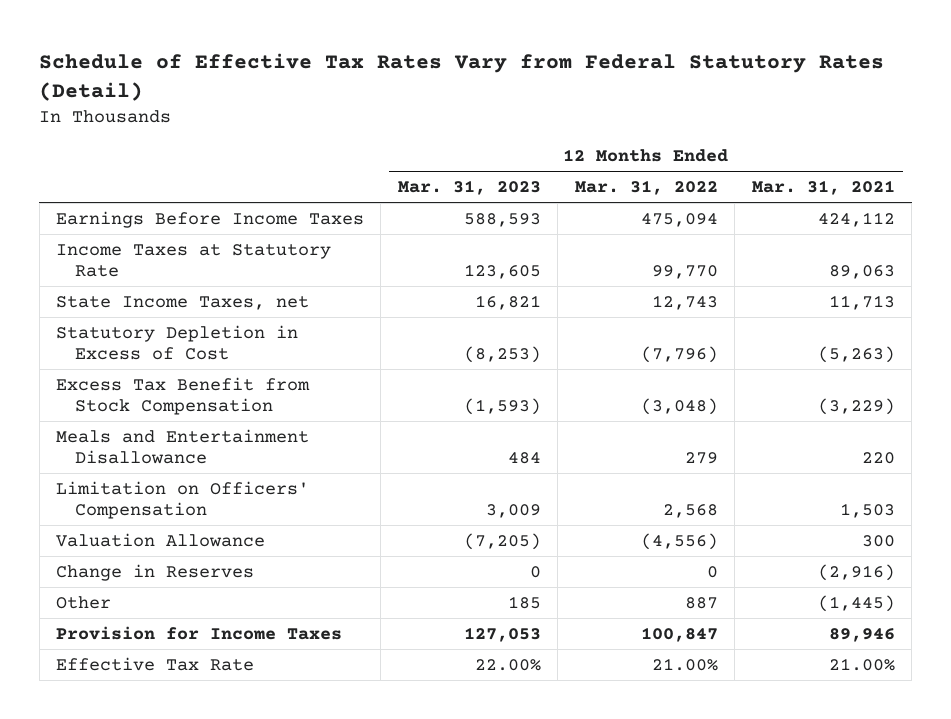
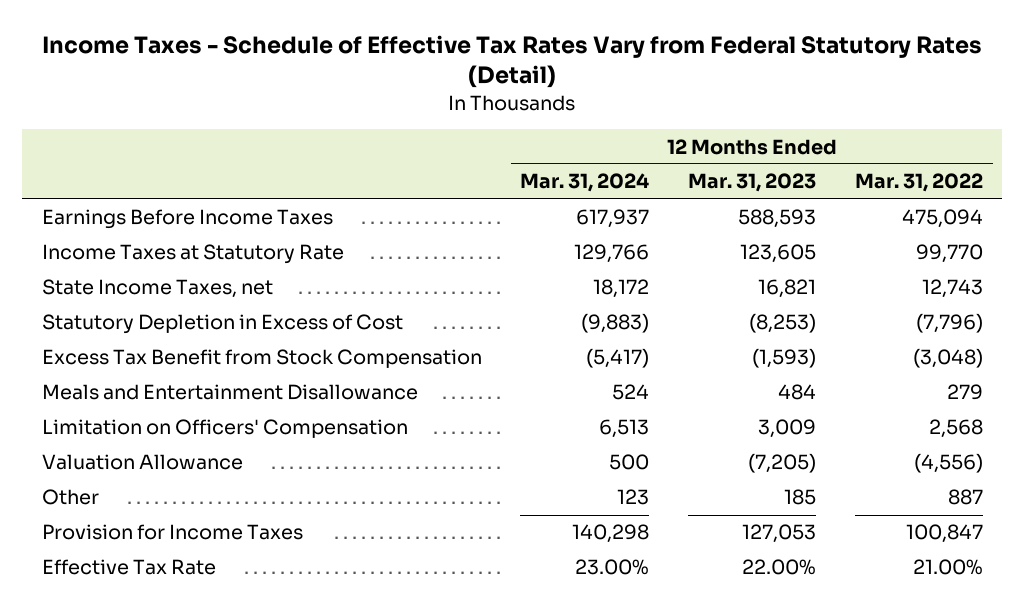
- Schedule of Effective Tax Rates Vary from Federal Statutory Rates (Detail)
+ Income Taxes - Schedule of Effective Tax Rates Vary from Federal Statutory Rates (Detail)
- | 12 Months Ended Mar. 31, 2023 | 12 Months Ended Mar. 31, 2022 | 12 Months Ended Mar. 31, 2021
+ | 12 Months Ended Mar. 31, 2024 | 12 Months Ended Mar. 31, 2023 | 12 Months Ended Mar. 31, 2022
- Change in Reserves | 0 | 0 | (2,916)

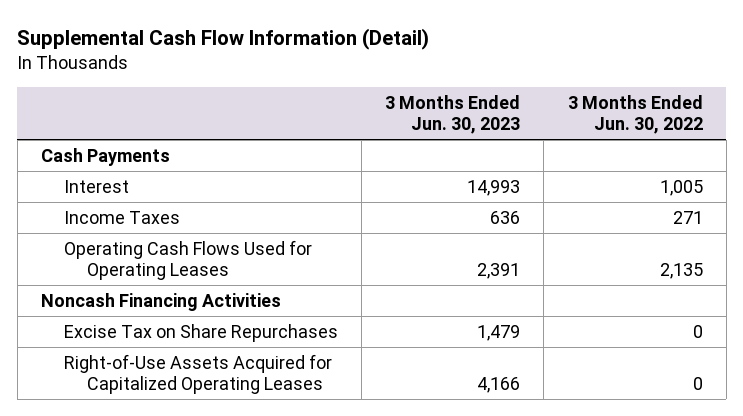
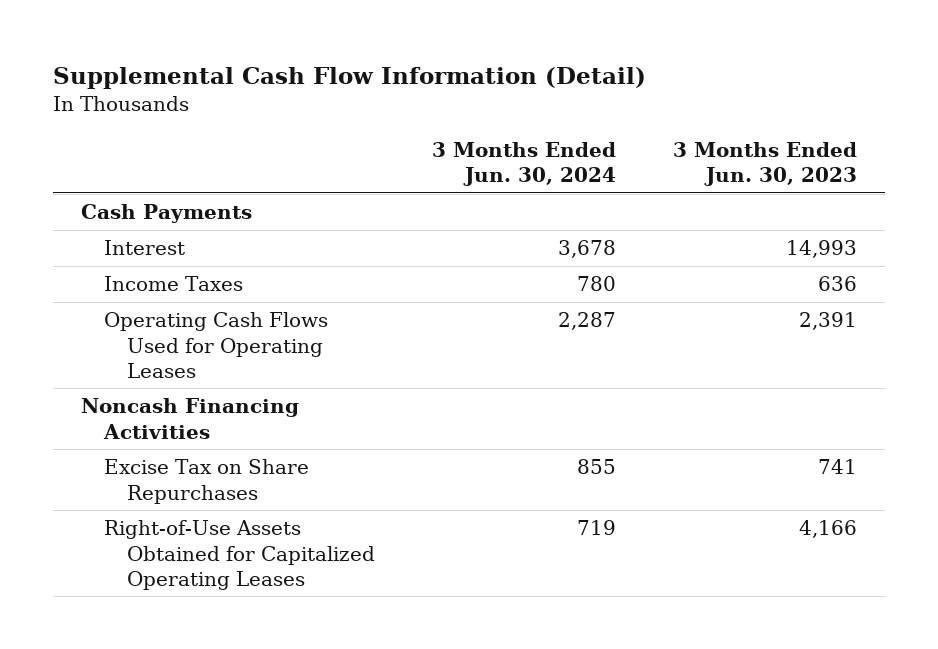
- | 3 Months Ended Jun. 30, 2023 | 3 Months Ended Jun. 30, 2022
+ | 3 Months Ended Jun. 30, 2024 | 3 Months Ended Jun. 30, 2023
- Excise Tax on Share Repurchases | 1,479 | 0
- Right-of-Use Assets Acquired for Capitalized Operating Leases | 4,166 | 0
+ Excise Tax on Share Repurchases | 855 | 741
+ Right-of-Use Assets Obtained for Capitalized Operating Leases | 719 | 4,166

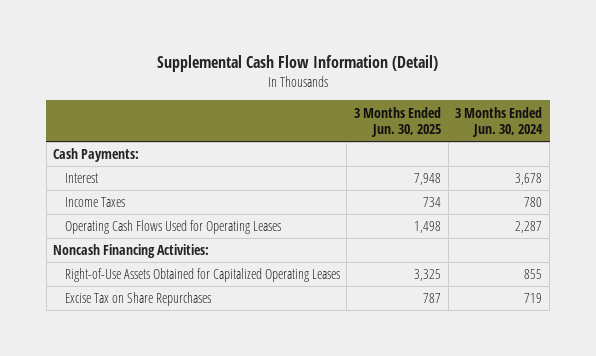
- | 3 Months Ended Jun. 30, 2024 | 3 Months Ended Jun. 30, 2023
+ | 3 Months Ended Jun. 30, 2025 | 3 Months Ended Jun. 30, 2024
- Cash Payments
+ Cash Payments:
- Noncash Financing Activities
- Excise Tax on Share Repurchases | 855 | 741
- Right-of-Use Assets Obtained for Capitalized Operating Leases | 719 | 4,166
+ Noncash Financing Activities:
+ Right-of-Use Assets Obtained for Capitalized Operating Leases | 3,325 | 855
+ Excise Tax on Share Repurchases | 787 | 719

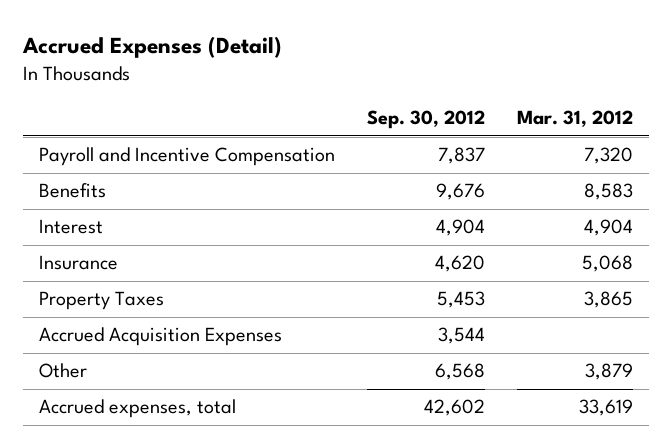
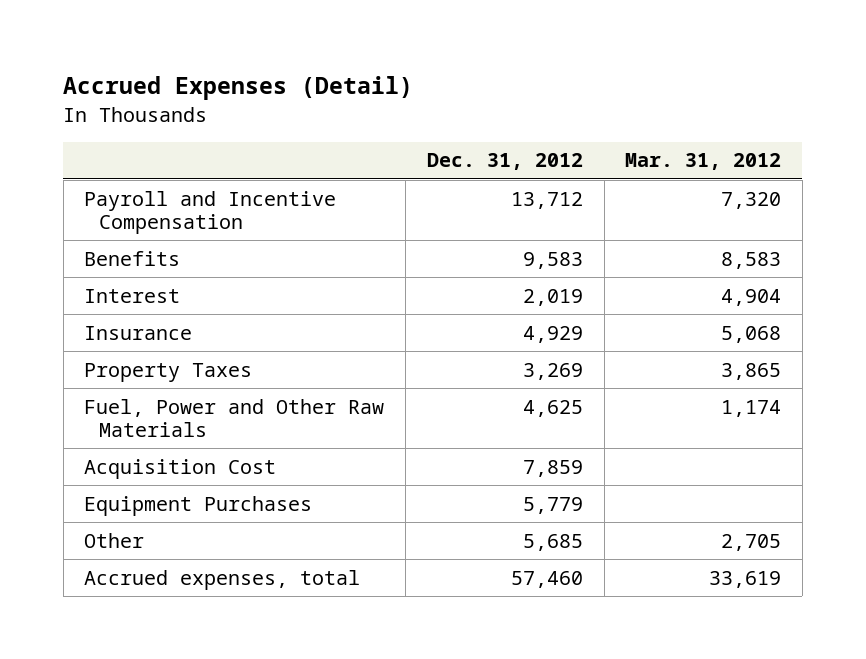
- | Sep. 30, 2012 | Mar. 31, 2012
+ | Dec. 31, 2012 | Mar. 31, 2012
- Accrued Acquisition Expenses | 3,544 |
- Other | 6,568 | 3,879
+ Fuel, Power and Other Raw Materials | 4,625 | 1,174
+ Acquisition Cost | 7,859 |
+ Equipment Purchases | 5,779 |
+ Other | 5,685 | 2,705

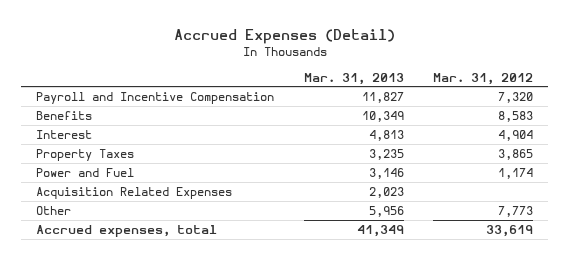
- | Dec. 31, 2012 | Mar. 31, 2012
+ | Mar. 31, 2013 | Mar. 31, 2012
- Insurance | 4,929 | 5,068
- Fuel, Power and Other Raw Materials | 4,625 | 1,174
- Acquisition Cost | 7,859 |
- Equipment Purchases | 5,779 |
- Other | 5,685 | 2,705
+ Power and Fuel | 3,146 | 1,174
+ Acquisition Related Expenses | 2,023 |
+ Other | 5,956 | 7,773

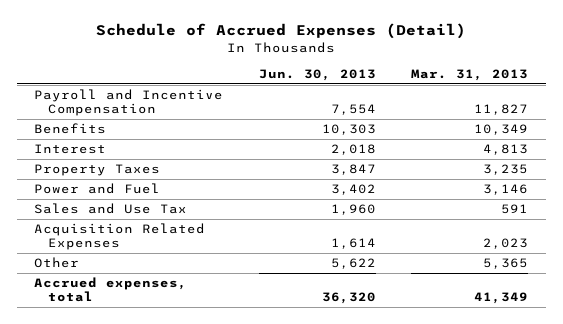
- Accrued Expenses (Detail)
+ Schedule of Accrued Expenses (Detail)
- | Mar. 31, 2013 | Mar. 31, 2012
+ | Jun. 30, 2013 | Mar. 31, 2013
+ Sales and Use Tax | 1,960 | 591
- Other | 5,956 | 7,773
+ Other | 5,622 | 5,365

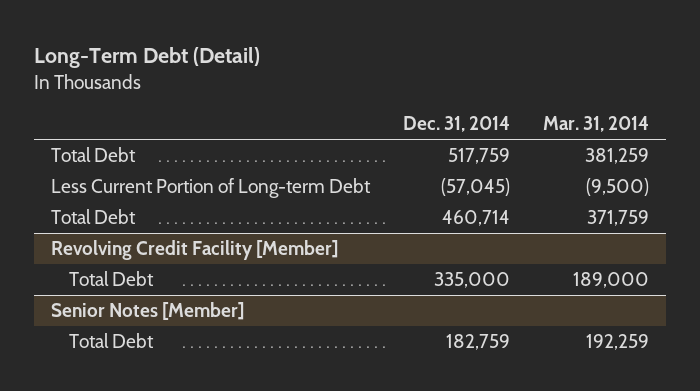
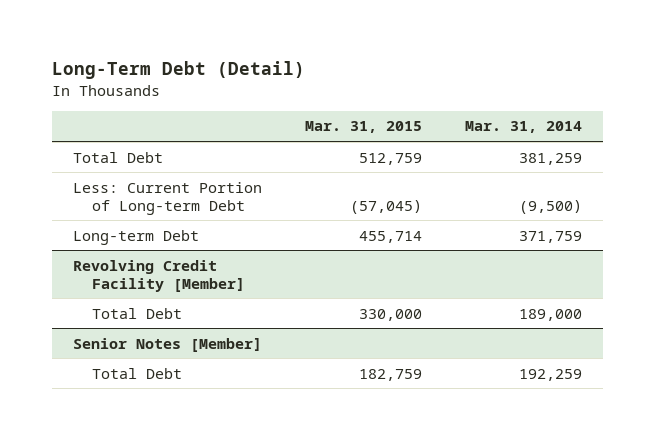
- | Dec. 31, 2014 | Mar. 31, 2014
+ | Mar. 31, 2015 | Mar. 31, 2014
- Less Current Portion of Long-term Debt | (57,045) | (9,500)
- Total Debt | 460,714 | 371,759
+ Less: Current Portion of Long-term Debt | (57,045) | (9,500)
+ Long-term Debt | 455,714 | 371,759

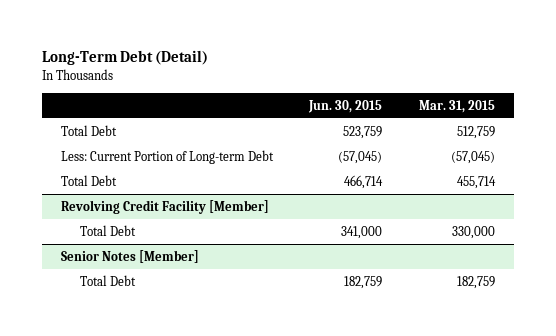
- | Mar. 31, 2015 | Mar. 31, 2014
+ | Jun. 30, 2015 | Mar. 31, 2015
- Long-term Debt | 455,714 | 371,759
+ Total Debt | 466,714 | 455,714

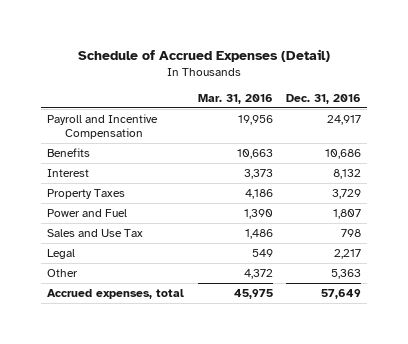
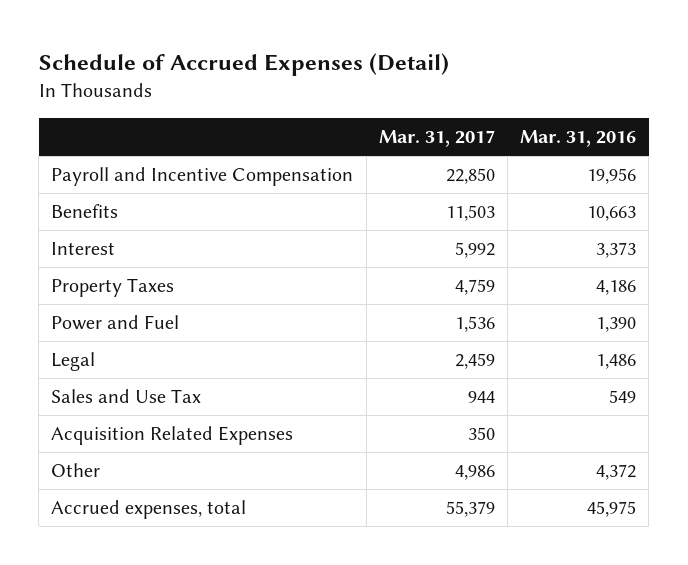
- | Mar. 31, 2016 | Dec. 31, 2016
+ | Mar. 31, 2017 | Mar. 31, 2016
- Sales and Use Tax | 1,486 | 798
- Legal | 549 | 2,217
+ Legal | 2,459 | 1,486
+ Sales and Use Tax | 944 | 549
+ Acquisition Related Expenses | 350 |

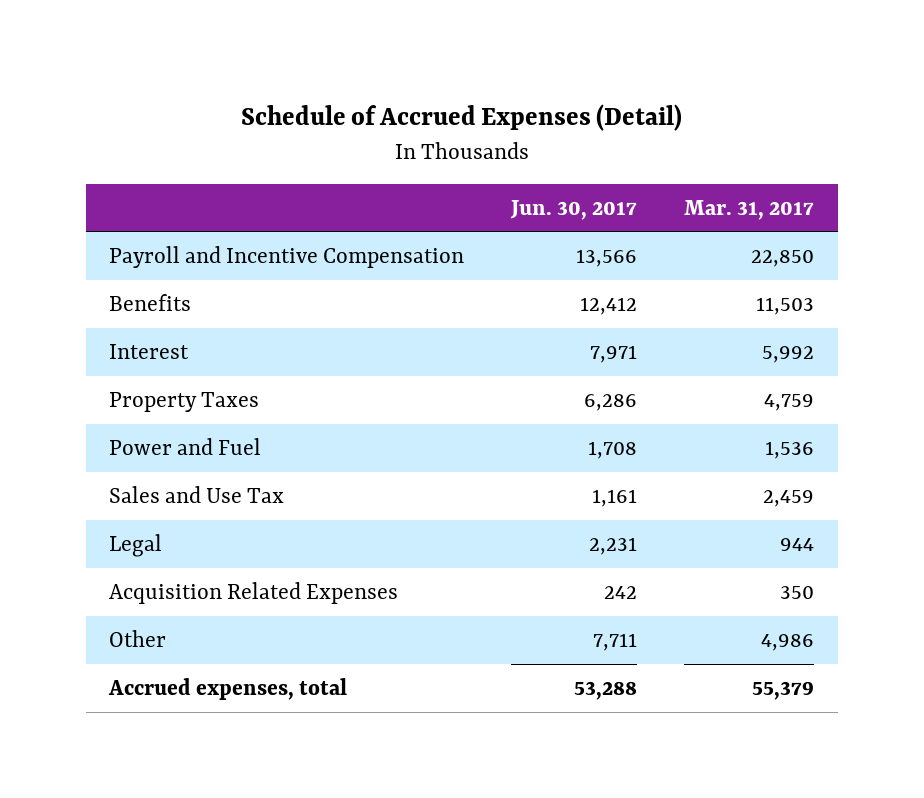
- | Mar. 31, 2017 | Mar. 31, 2016
+ | Jun. 30, 2017 | Mar. 31, 2017
- Legal | 2,459 | 1,486
- Sales and Use Tax | 944 | 549
+ Sales and Use Tax | 1,161 | 2,459
+ Legal | 2,231 | 944

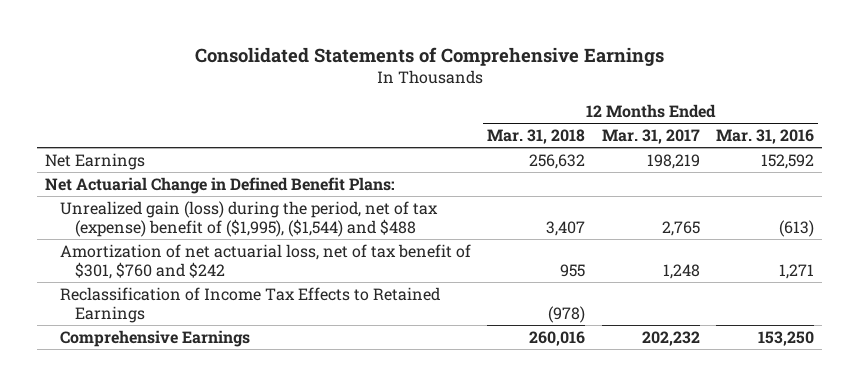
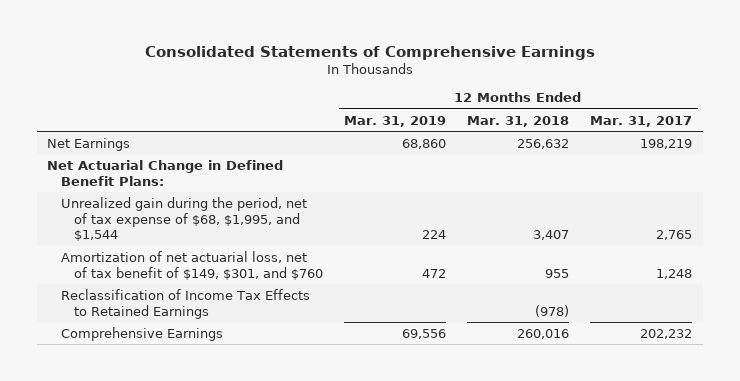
- | 12 Months Ended Mar. 31, 2018 | 12 Months Ended Mar. 31, 2017 | 12 Months Ended Mar. 31, 2016
+ | 12 Months Ended Mar. 31, 2019 | 12 Months Ended Mar. 31, 2018 | 12 Months Ended Mar. 31, 2017
- Unrealized gain (loss) during the period, net of tax (expense) benefit of ($1,995), ($1,544) and $488 | 3,407 | 2,765 | (613)
- Amortization of net actuarial loss, net of tax benefit of $301, $760 and $242 | 955 | 1,248 | 1,271
+ Unrealized gain during the period, net of tax expense of $68, $1,995, and $1,544 | 224 | 3,407 | 2,765
+ Amortization of net actuarial loss, net of tax benefit of $149, $301, and $760 | 472 | 955 | 1,248

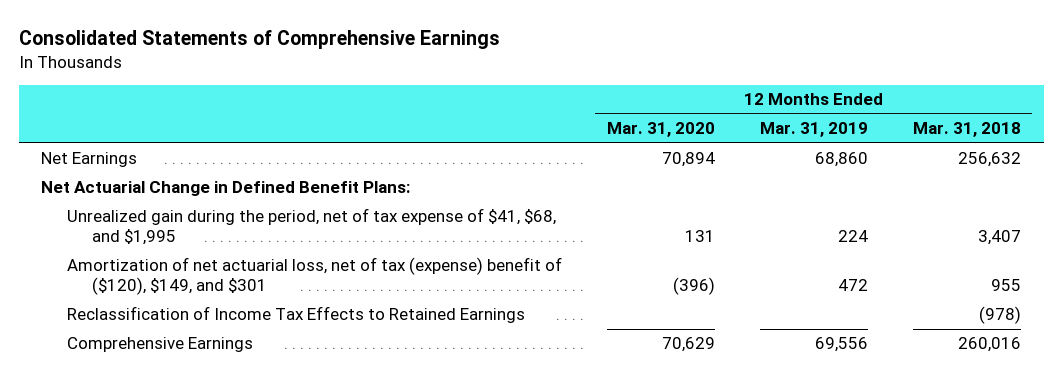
- | 12 Months Ended Mar. 31, 2019 | 12 Months Ended Mar. 31, 2018 | 12 Months Ended Mar. 31, 2017
+ | 12 Months Ended Mar. 31, 2020 | 12 Months Ended Mar. 31, 2019 | 12 Months Ended Mar. 31, 2018
- Unrealized gain during the period, net of tax expense of $68, $1,995, and $1,544 | 224 | 3,407 | 2,765
- Amortization of net actuarial loss, net of tax benefit of $149, $301, and $760 | 472 | 955 | 1,248
+ Unrealized gain during the period, net of tax expense of $41, $68, and $1,995 | 131 | 224 | 3,407
+ Amortization of net actuarial loss, net of tax (expense) benefit of ($120), $149, and $301 | (396) | 472 | 955

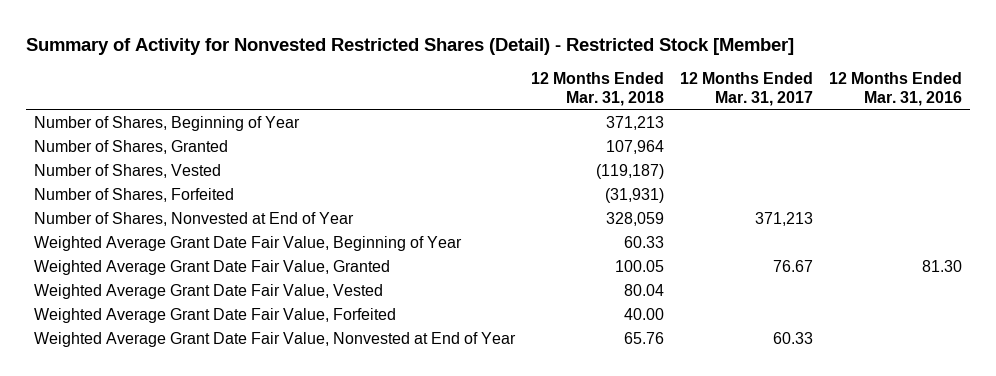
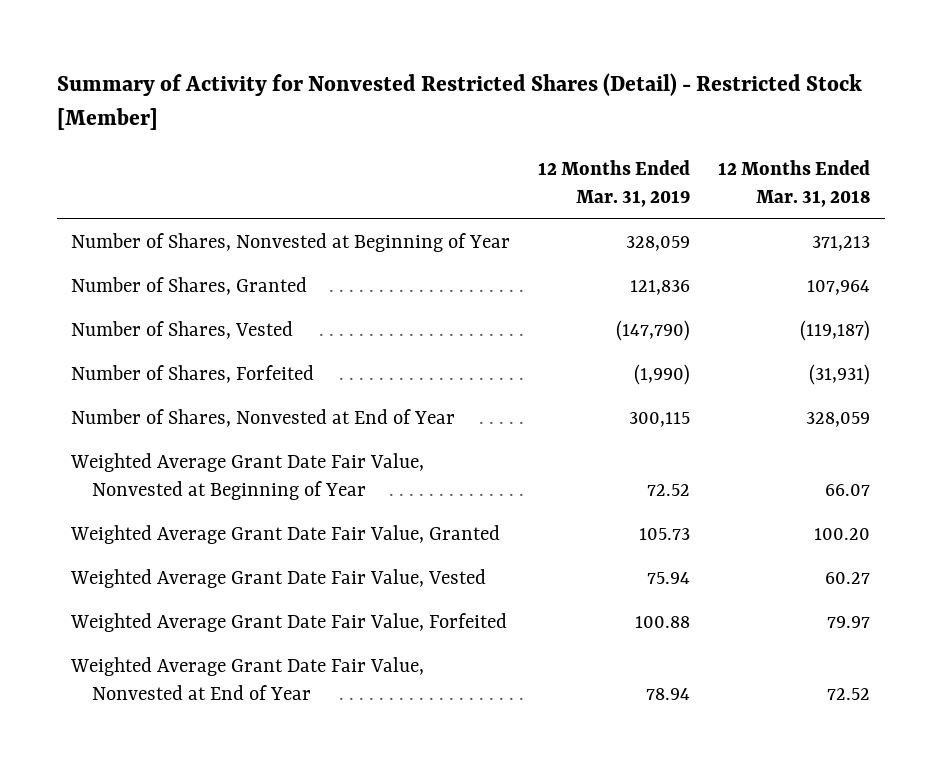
- | 12 Months Ended Mar. 31, 2018 | 12 Months Ended Mar. 31, 2017 | 12 Months Ended Mar. 31, 2016
+ | 12 Months Ended Mar. 31, 2019 | 12 Months Ended Mar. 31, 2018
- Number of Shares, Beginning of Year | 371,213 | |
+ Number of Shares, Nonvested at Beginning of Year | 328,059 | 371,213
- Weighted Average Grant Date Fair Value, Beginning of Year | 60.33 | |
- Weighted Average Grant Date Fair Value, Granted | 100.05 | 76.67 | 81.30
- Weighted Average Grant Date Fair Value, Vested | 80.04 | |
- Weighted Average Grant Date Fair Value, Forfeited | 40.00 | |
- Weighted Average Grant Date Fair Value, Nonvested at End of Year | 65.76 | 60.33 |
+ Weighted Average Grant Date Fair Value, Nonvested at Beginning of Year | 72.52 | 66.07
+ Weighted Average Grant Date Fair Value, Granted | 105.73 | 100.20
+ Weighted Average Grant Date Fair Value, Vested | 75.94 | 60.27
+ Weighted Average Grant Date Fair Value, Forfeited | 100.88 | 79.97
+ Weighted Average Grant Date Fair Value, Nonvested at End of Year | 78.94 | 72.52

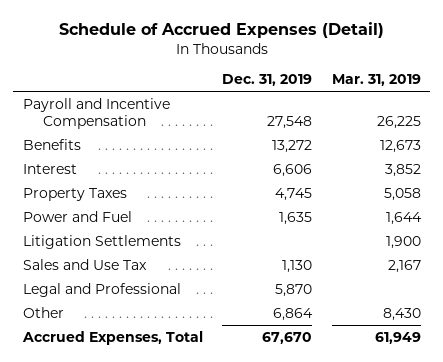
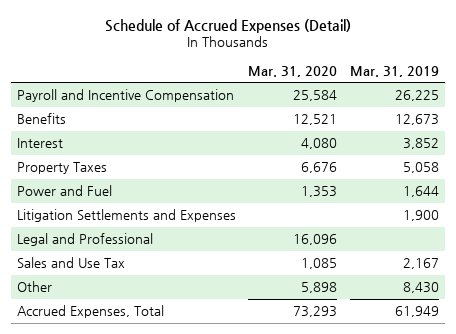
- | Dec. 31, 2019 | Mar. 31, 2019
+ | Mar. 31, 2020 | Mar. 31, 2019
- Litigation Settlements | | 1,900
+ Litigation Settlements and Expenses | | 1,900
moved down: Sales and Use Tax | 1,085 | 2,167

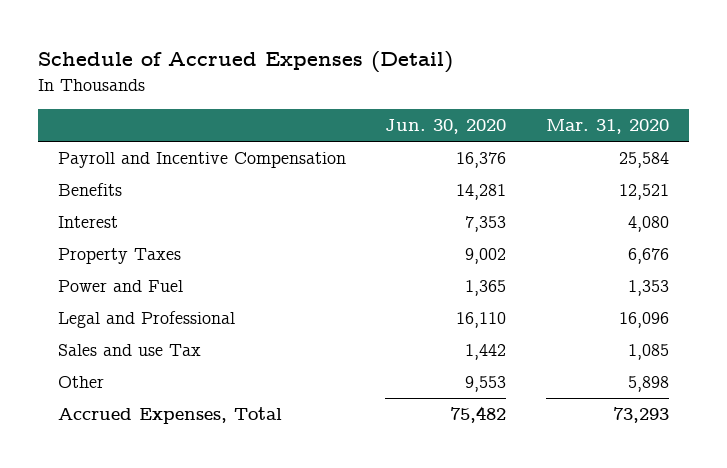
- | Mar. 31, 2020 | Mar. 31, 2019
+ | Jun. 30, 2020 | Mar. 31, 2020
- Litigation Settlements and Expenses | | 1,900
- Sales and Use Tax | 1,085 | 2,167
+ Sales and use Tax | 1,442 | 1,085

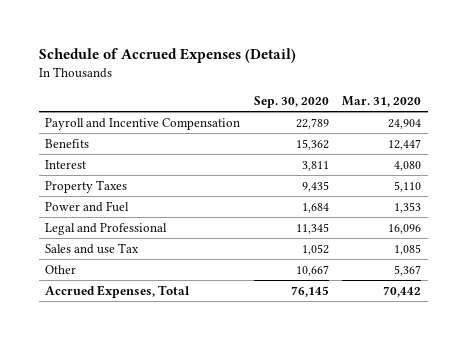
- | Jun. 30, 2020 | Mar. 31, 2020
+ | Sep. 30, 2020 | Mar. 31, 2020
- Payroll and Incentive Compensation | 16,376 | 25,584
- Benefits | 14,281 | 12,521
+ Payroll and Incentive Compensation | 22,789 | 24,904
+ Benefits | 15,362 | 12,447
- Property Taxes | 9,002 | 6,676
+ Property Taxes | 9,435 | 5,110
- Other | 9,553 | 5,898
- Accrued Expenses, Total | 75,482 | 73,293
+ Other | 10,667 | 5,367
+ Accrued Expenses, Total | 76,145 | 70,442

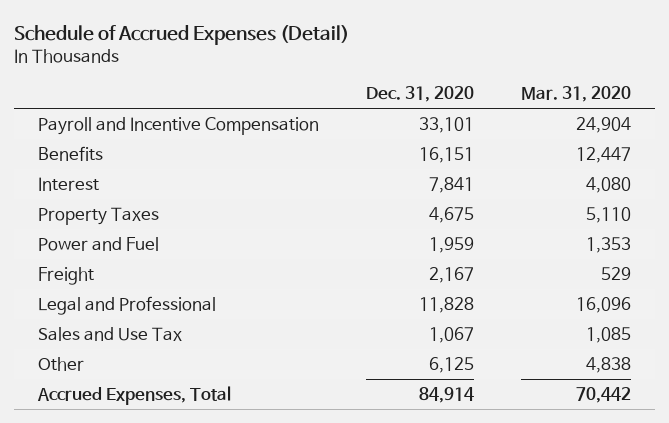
- | Sep. 30, 2020 | Mar. 31, 2020
+ | Dec. 31, 2020 | Mar. 31, 2020
+ Freight | 2,167 | 529
- Sales and use Tax | 1,052 | 1,085
- Other | 10,667 | 5,367
+ Sales and Use Tax | 1,067 | 1,085
+ Other | 6,125 | 4,838

